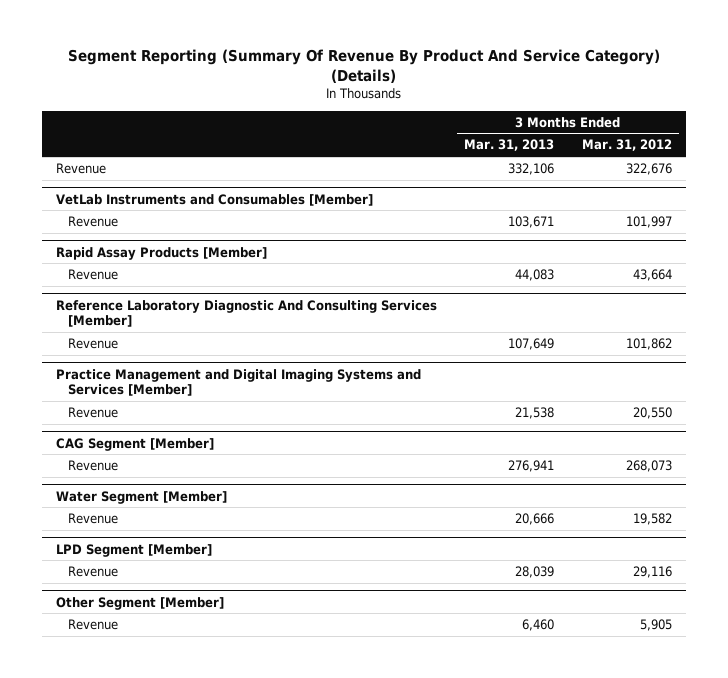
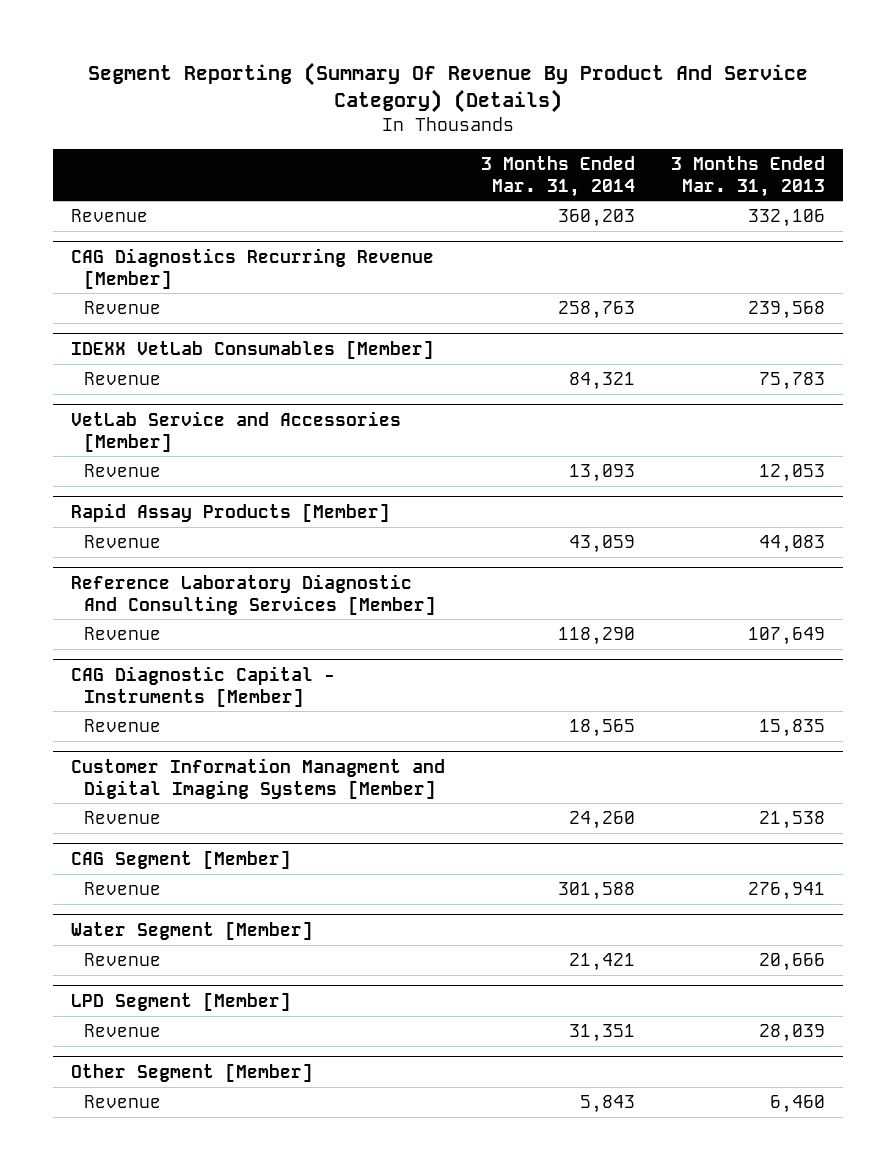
- | 3 Months Ended Mar. 31, 2013 | 3 Months Ended Mar. 31, 2012
+ | 3 Months Ended Mar. 31, 2014 | 3 Months Ended Mar. 31, 2013
- VetLab Instruments and Consumables [Member]
- Revenue | 103,671 | 101,997
+ CAG Diagnostics Recurring Revenue [Member]
+ Revenue | 258,763 | 239,568
+ IDEXX VetLab Consumables [Member]
+ Revenue | 84,321 | 75,783
+ VetLab Service and Accessories [Member]
+ Revenue | 13,093 | 12,053
- Practice Management and Digital Imaging Systems and Services [Member]
+ CAG Diagnostic Capital - Instruments [Member]
+ Revenue | 18,565 | 15,835
+ Customer Information Managment and Digital Imaging Systems [Member]

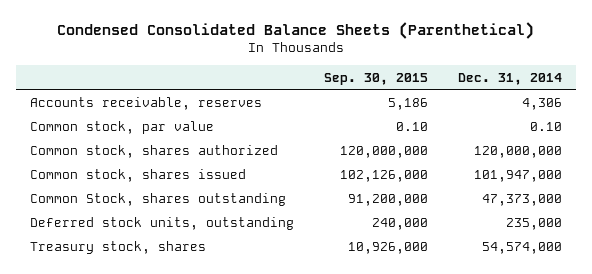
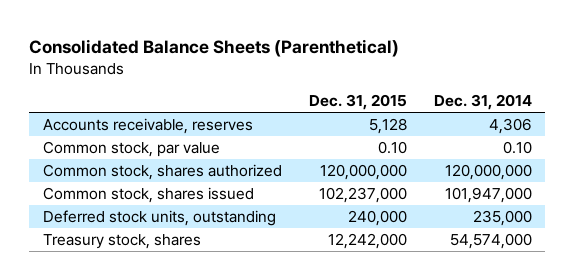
- Condensed Consolidated Balance Sheets (Parenthetical)
+ Consolidated Balance Sheets (Parenthetical)
- | Sep. 30, 2015 | Dec. 31, 2014
+ | Dec. 31, 2015 | Dec. 31, 2014
- Common Stock, shares outstanding | 91,200,000 | 47,373,000

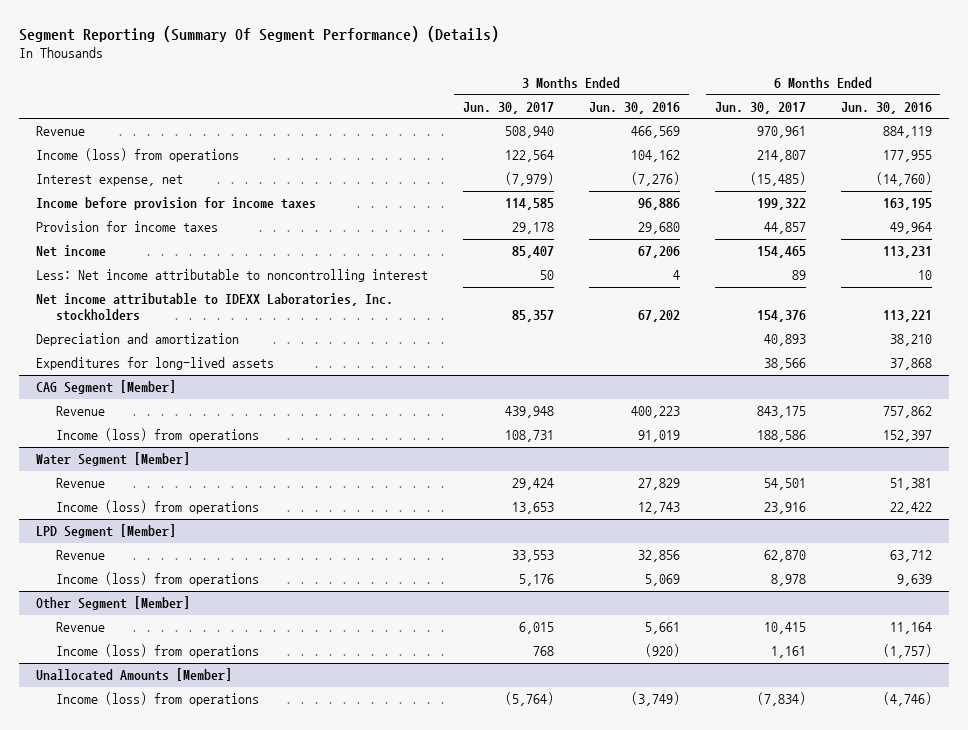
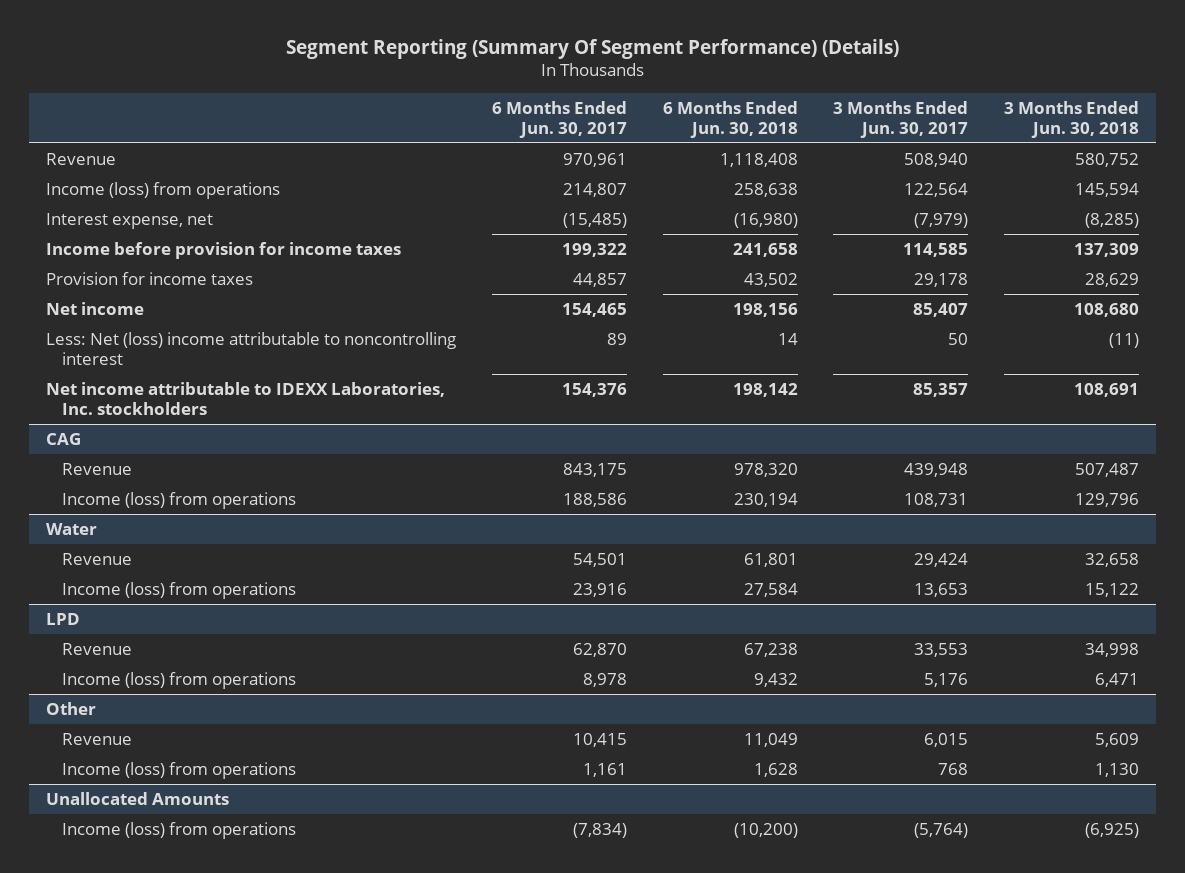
- | 3 Months Ended Jun. 30, 2017 | 3 Months Ended Jun. 30, 2016 | 6 Months Ended Jun. 30, 2017 | 6 Months Ended Jun. 30, 2016
+ | 6 Months Ended Jun. 30, 2017 | 6 Months Ended Jun. 30, 2018 | 3 Months Ended Jun. 30, 2017 | 3 Months Ended Jun. 30, 2018
- Less: Net income attributable to noncontrolling interest | 50 | 4 | 89 | 10
+ Less: Net (loss) income attributable to noncontrolling interest | 89 | 14 | 50 | (11)
- Depreciation and amortization | | | 40,893 | 38,210
- Expenditures for long-lived assets | | | 38,566 | 37,868
- CAG Segment [Member]
+ CAG
- Water Segment [Member]
+ Water
- LPD Segment [Member]
+ LPD
- Other Segment [Member]
+ Other
- Unallocated Amounts [Member]
+ Unallocated Amounts

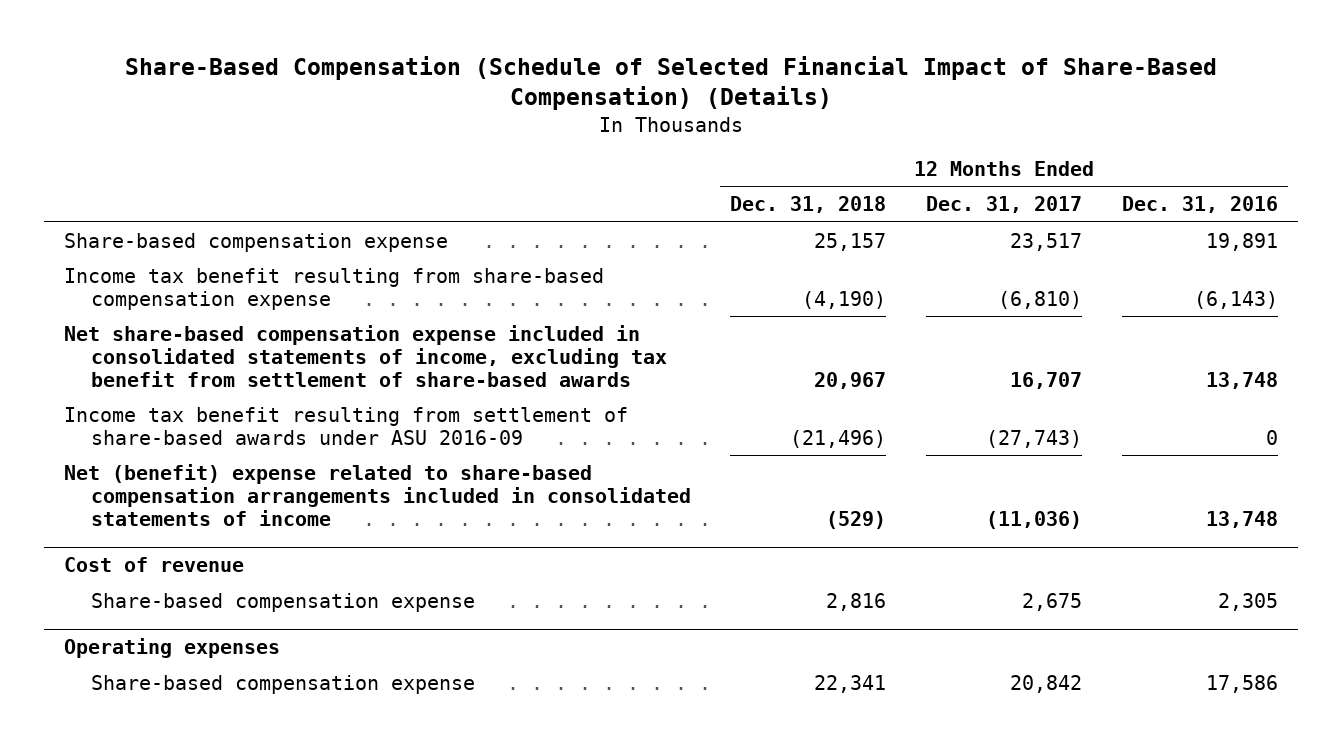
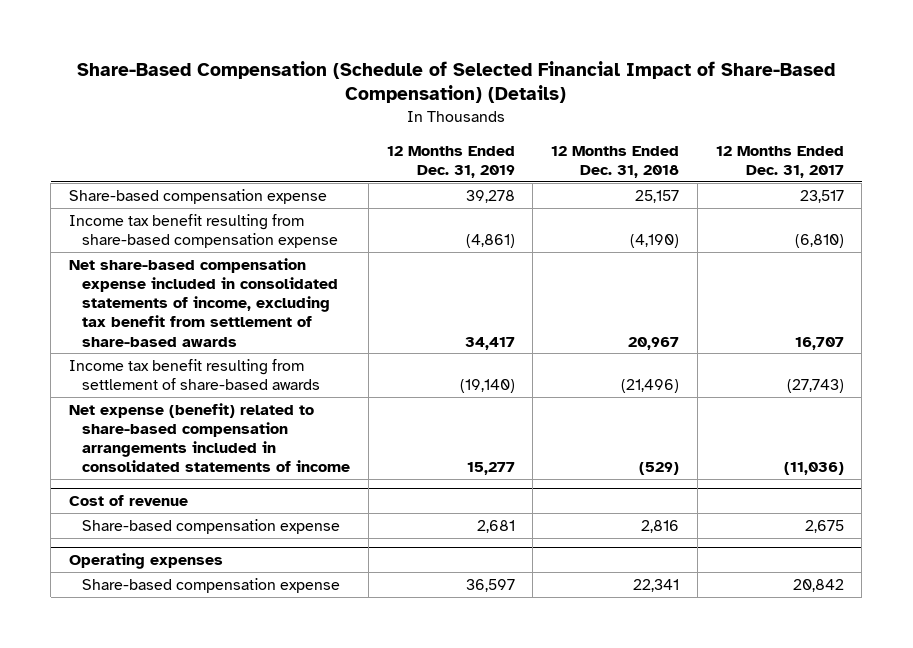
- | 12 Months Ended Dec. 31, 2018 | 12 Months Ended Dec. 31, 2017 | 12 Months Ended Dec. 31, 2016
+ | 12 Months Ended Dec. 31, 2019 | 12 Months Ended Dec. 31, 2018 | 12 Months Ended Dec. 31, 2017
- Income tax benefit resulting from settlement of share-based awards under ASU 2016-09 | (21,496) | (27,743) | 0
- Net (benefit) expense related to share-based compensation arrangements included in consolidated statements of income | (529) | (11,036) | 13,748
+ Income tax benefit resulting from settlement of share-based awards | (19,140) | (21,496) | (27,743)
+ Net expense (benefit) related to share-based compensation arrangements included in consolidated statements of income | 15,277 | (529) | (11,036)

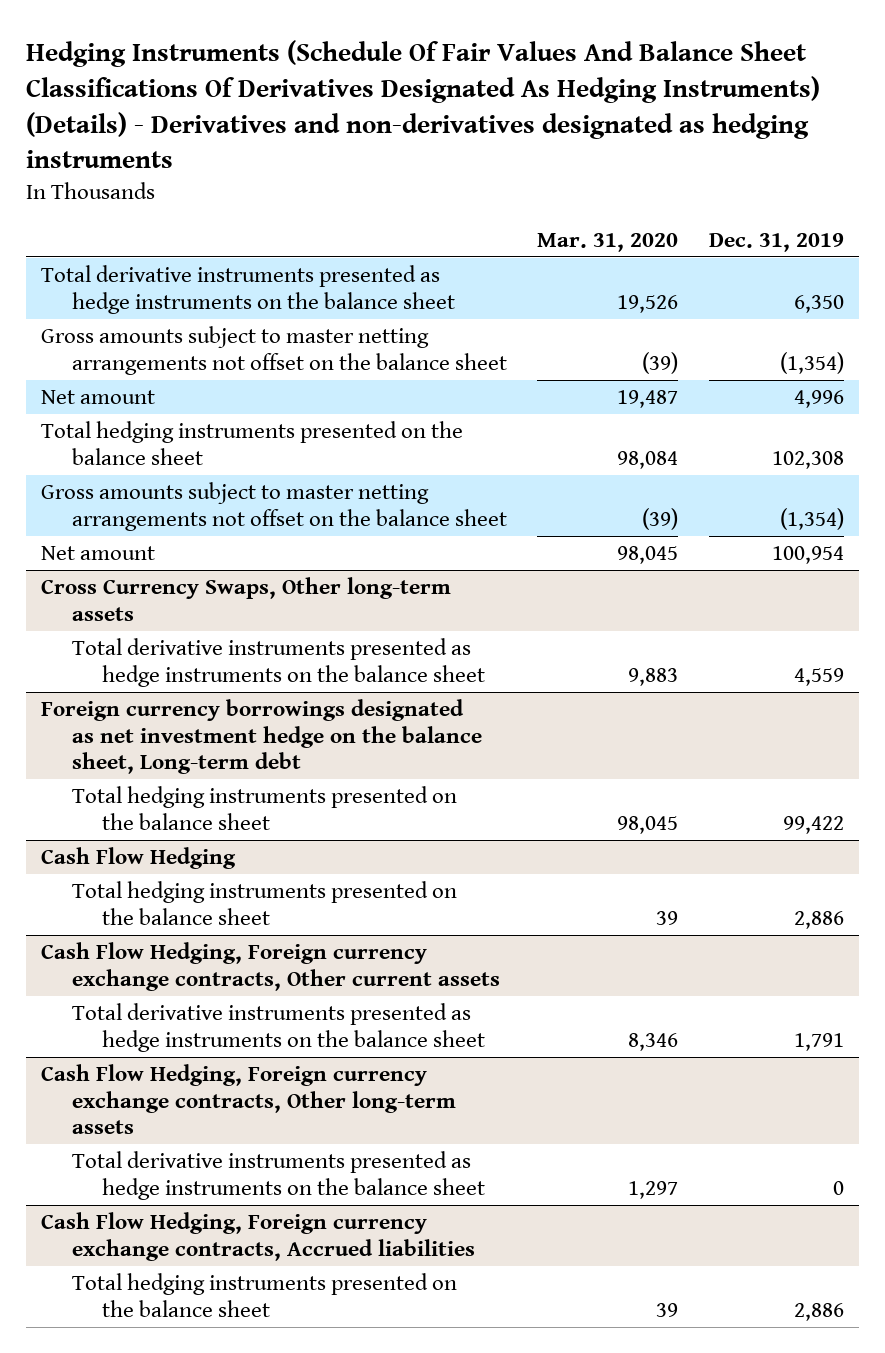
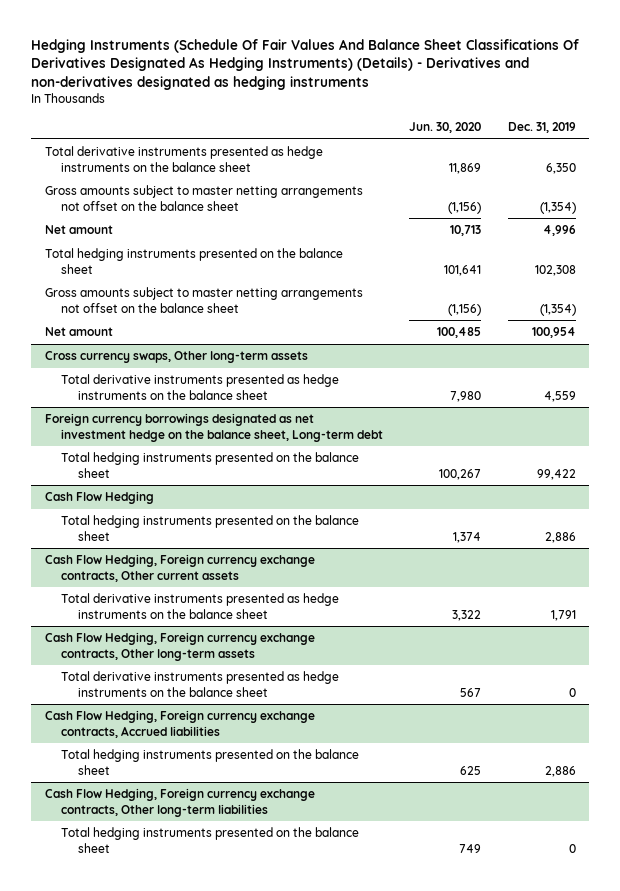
- | Mar. 31, 2020 | Dec. 31, 2019
+ | Jun. 30, 2020 | Dec. 31, 2019
- Cross Currency Swaps, Other long-term assets
+ Cross currency swaps, Other long-term assets
+ Cash Flow Hedging, Foreign currency exchange contracts, Other long-term liabilities
+ Total hedging instruments presented on the balance sheet | 749 | 0

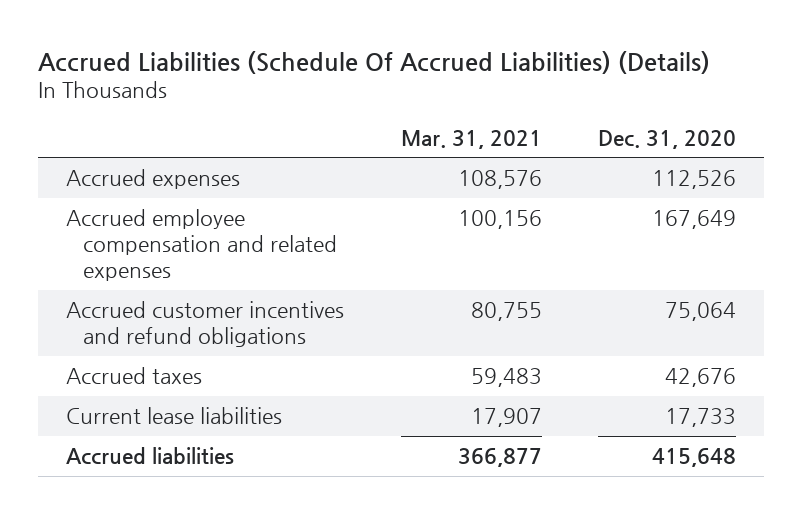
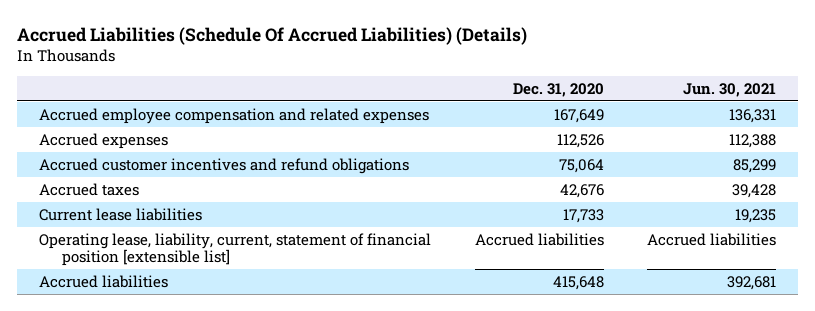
- | Mar. 31, 2021 | Dec. 31, 2020
+ | Dec. 31, 2020 | Jun. 30, 2021
moved down: Accrued expenses | 112,526 | 112,388
+ Operating lease, liability, current, statement of financial position [extensible list] | Accrued liabilities | Accrued liabilities

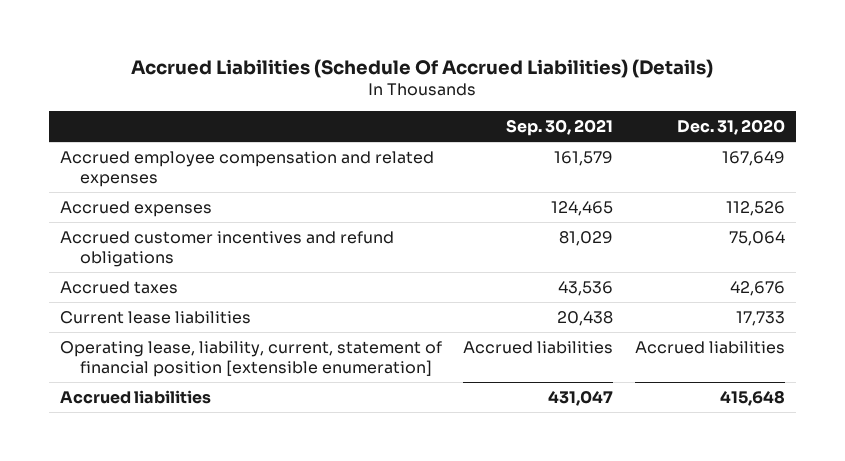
- | Dec. 31, 2020 | Jun. 30, 2021
+ | Sep. 30, 2021 | Dec. 31, 2020
- Operating lease, liability, current, statement of financial position [extensible list] | Accrued liabilities | Accrued liabilities
+ Operating lease, liability, current, statement of financial position [extensible enumeration] | Accrued liabilities | Accrued liabilities

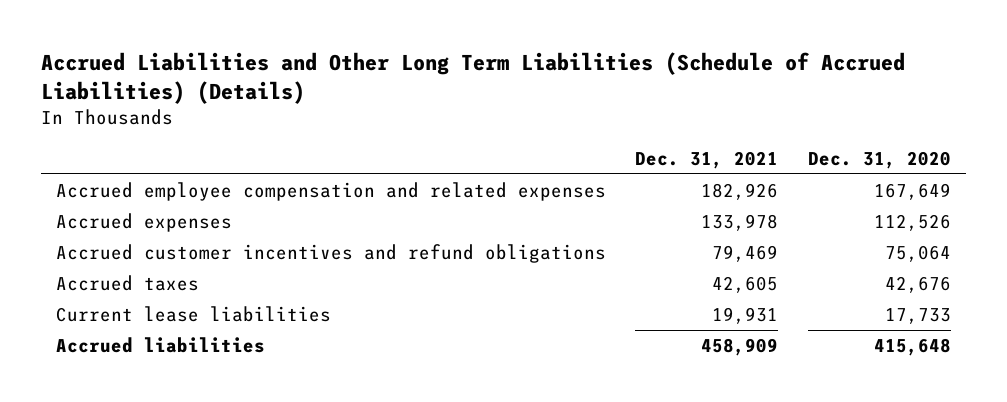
- Accrued Liabilities (Schedule Of Accrued Liabilities) (Details)
+ Accrued Liabilities and Other Long Term Liabilities (Schedule of Accrued Liabilities) (Details)
- | Sep. 30, 2021 | Dec. 31, 2020
+ | Dec. 31, 2021 | Dec. 31, 2020
- Operating lease, liability, current, statement of financial position [extensible enumeration] | Accrued liabilities | Accrued liabilities

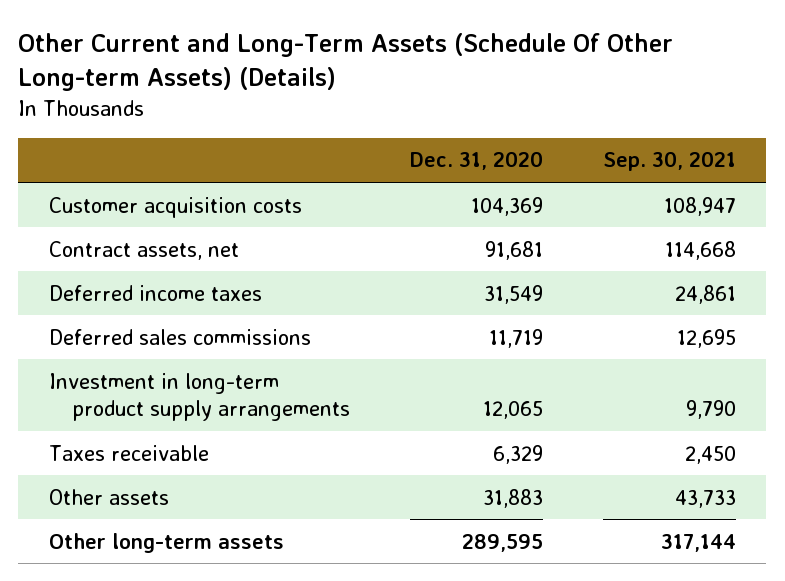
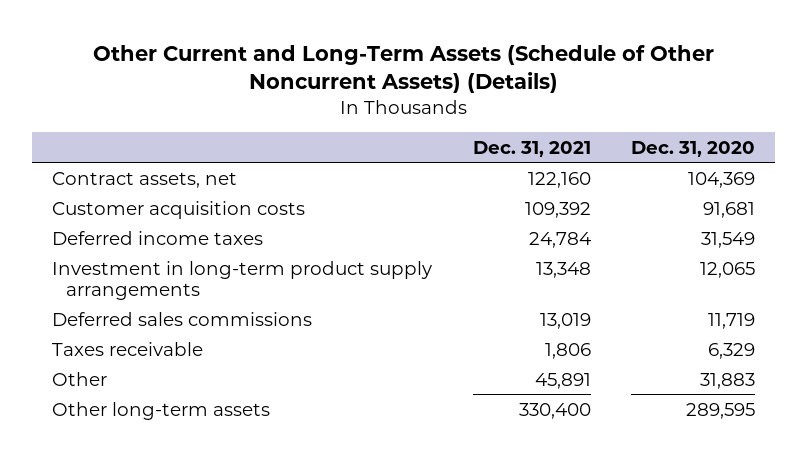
- Other Current and Long-Term Assets (Schedule Of Other Long-term Assets) (Details)
+ Other Current and Long-Term Assets (Schedule of Other Noncurrent Assets) (Details)
- | Dec. 31, 2020 | Sep. 30, 2021
+ | Dec. 31, 2021 | Dec. 31, 2020
- Customer acquisition costs | 104,369 | 108,947
- Contract assets, net | 91,681 | 114,668
+ Contract assets, net | 122,160 | 104,369
+ Customer acquisition costs | 109,392 | 91,681
moved down: Deferred sales commissions | 13,019 | 11,719
- Other assets | 31,883 | 43,733
+ Other | 45,891 | 31,883

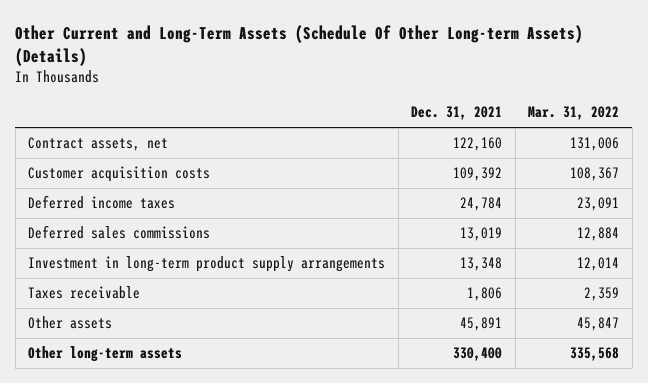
- Other Current and Long-Term Assets (Schedule of Other Noncurrent Assets) (Details)
+ Other Current and Long-Term Assets (Schedule Of Other Long-term Assets) (Details)
- | Dec. 31, 2021 | Dec. 31, 2020
+ | Dec. 31, 2021 | Mar. 31, 2022
moved down: Investment in long-term product supply arrangements | 13,348 | 12,014
- Other | 45,891 | 31,883
+ Other assets | 45,891 | 45,847

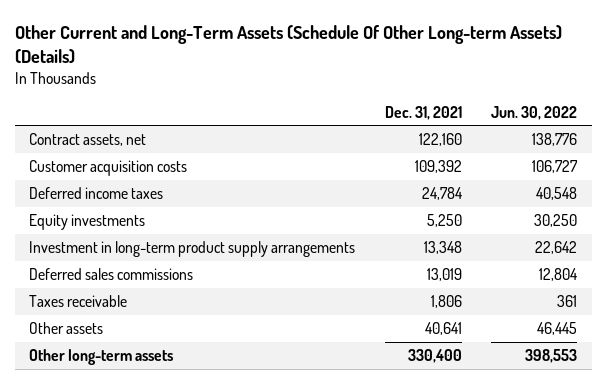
- | Dec. 31, 2021 | Mar. 31, 2022
+ | Dec. 31, 2021 | Jun. 30, 2022
+ Equity investments | 5,250 | 30,250
moved down: Deferred sales commissions | 13,019 | 12,804
- Other assets | 45,891 | 45,847
+ Other assets | 40,641 | 46,445

